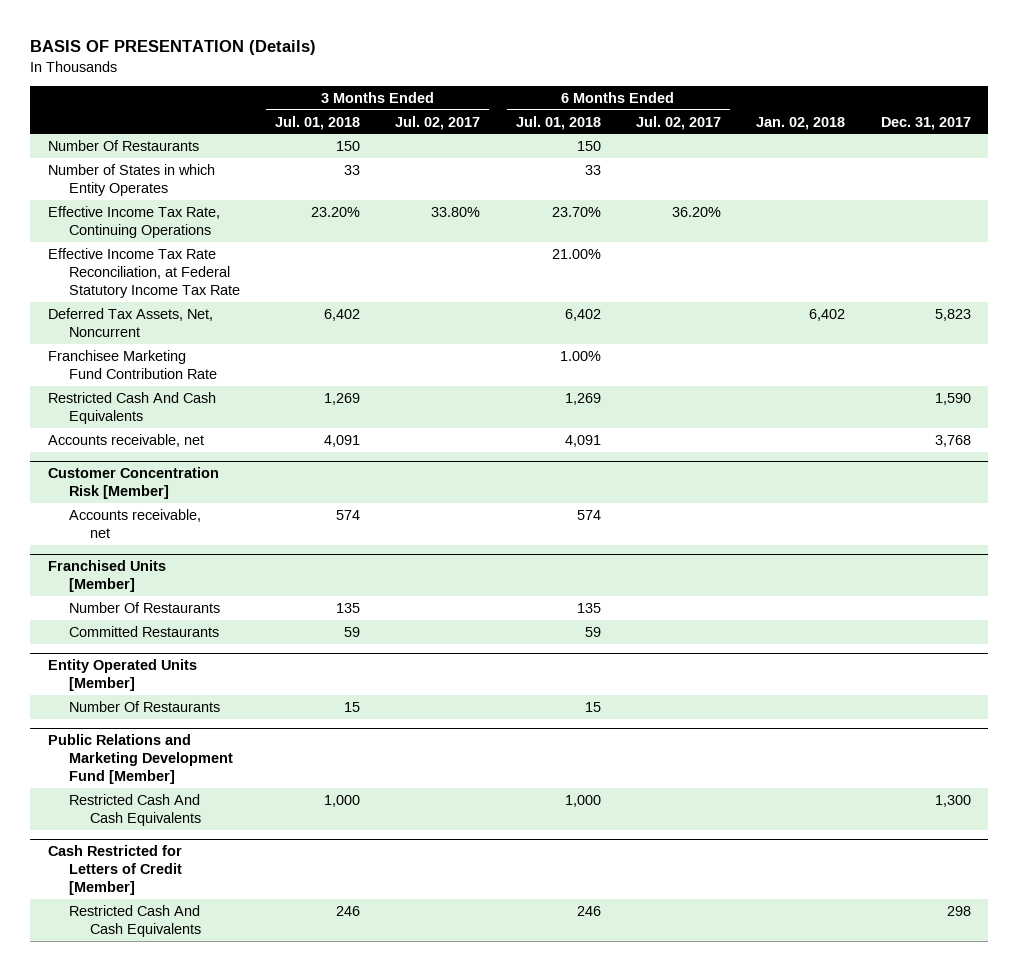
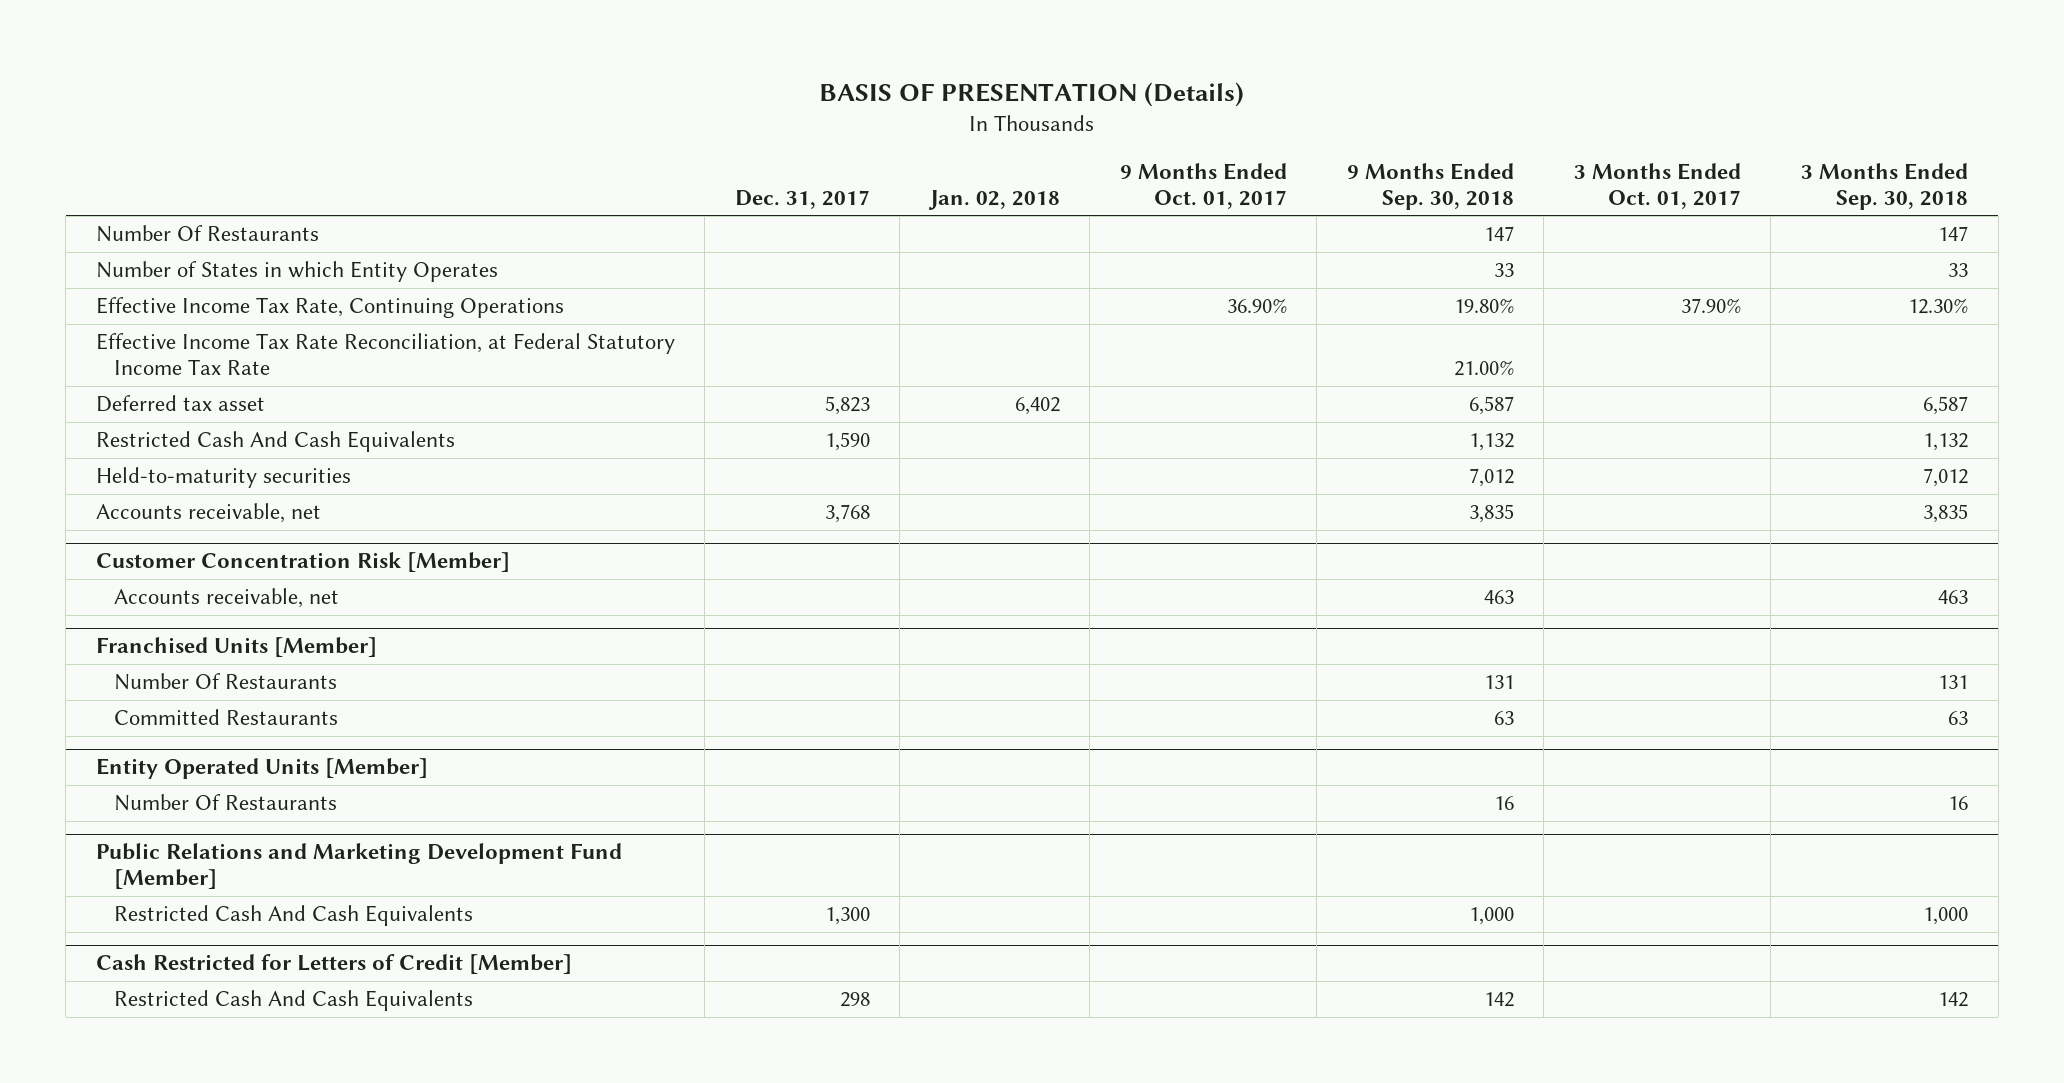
- | 3 Months Ended Jul. 01, 2018 | 3 Months Ended Jul. 02, 2017 | 6 Months Ended Jul. 01, 2018 | 6 Months Ended Jul. 02, 2017 | Jan. 02, 2018 | Dec. 31, 2017
+ | Dec. 31, 2017 | Jan. 02, 2018 | 9 Months Ended Oct. 01, 2017 | 9 Months Ended Sep. 30, 2018 | 3 Months Ended Oct. 01, 2017 | 3 Months Ended Sep. 30, 2018
- Deferred Tax Assets, Net, Noncurrent | 6,402 | | 6,402 | | 6,402 | 5,823
- Franchisee Marketing Fund Contribution Rate | | | 1.00% | | |
+ Deferred tax asset | 5,823 | 6,402 | | 6,587 | | 6,587
+ Held-to-maturity securities | | | | 7,012 | | 7,012

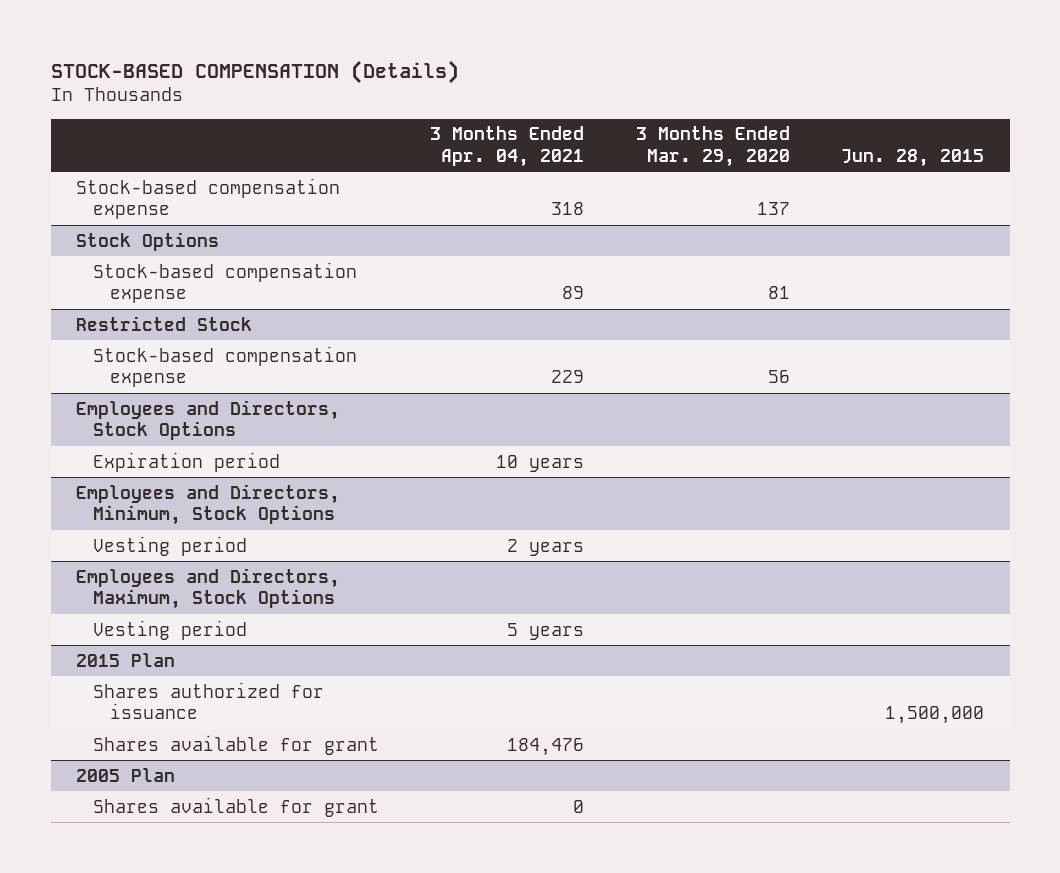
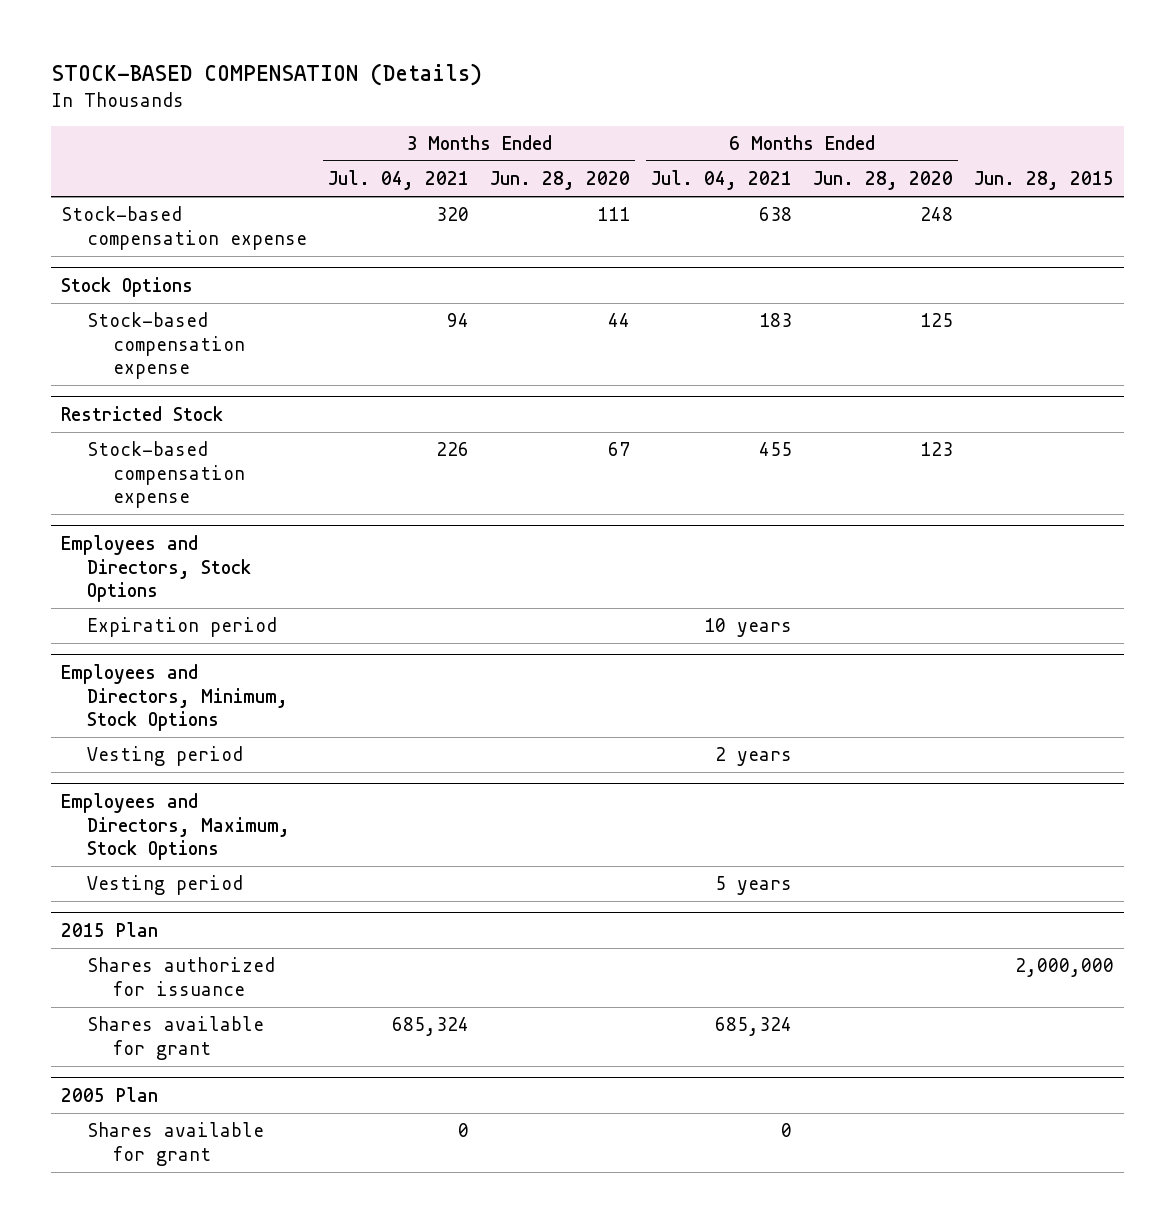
- | 3 Months Ended Apr. 04, 2021 | 3 Months Ended Mar. 29, 2020 | Jun. 28, 2015
+ | 3 Months Ended Jul. 04, 2021 | 3 Months Ended Jun. 28, 2020 | 6 Months Ended Jul. 04, 2021 | 6 Months Ended Jun. 28, 2020 | Jun. 28, 2015
@ 2015 Plan
- Shares authorized for issuance | | | 1,500,000
+ Shares authorized for issuance | | | | | 2,000,000

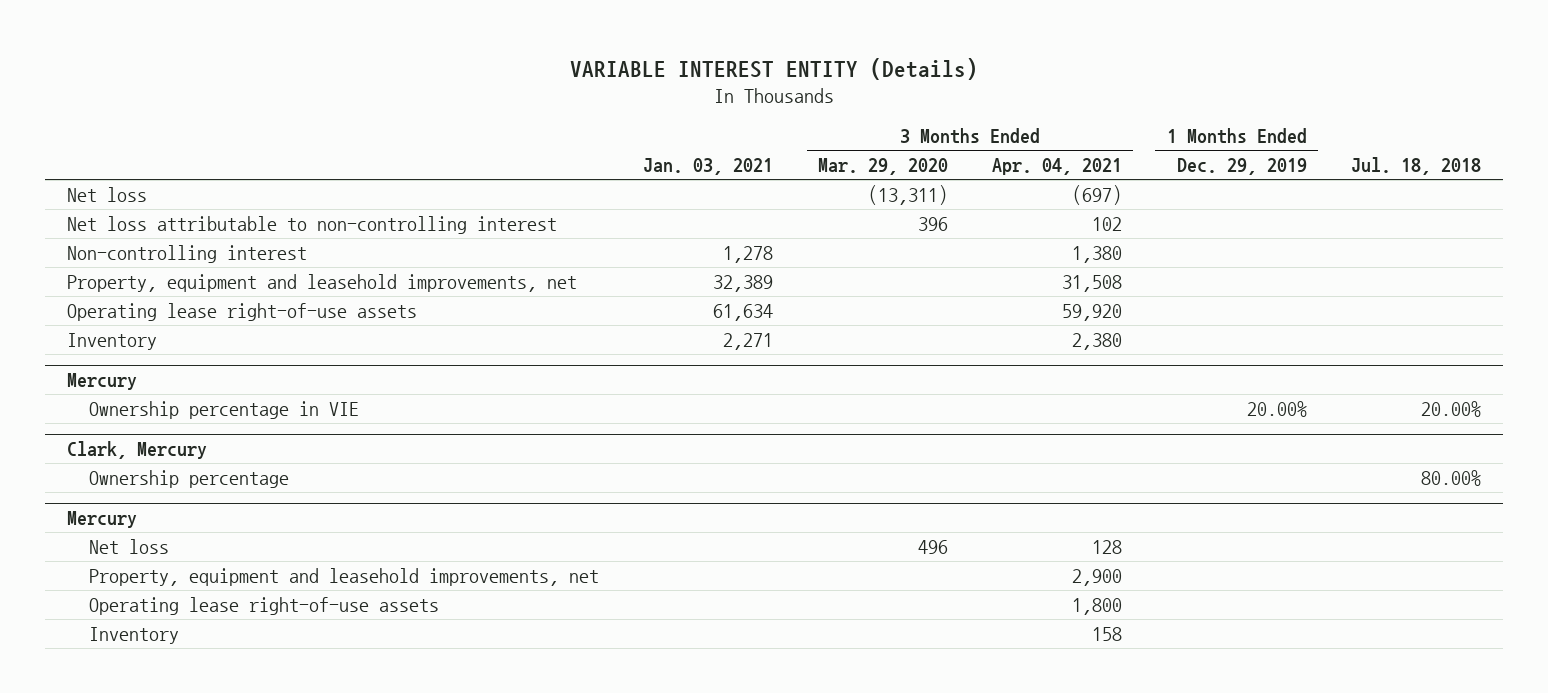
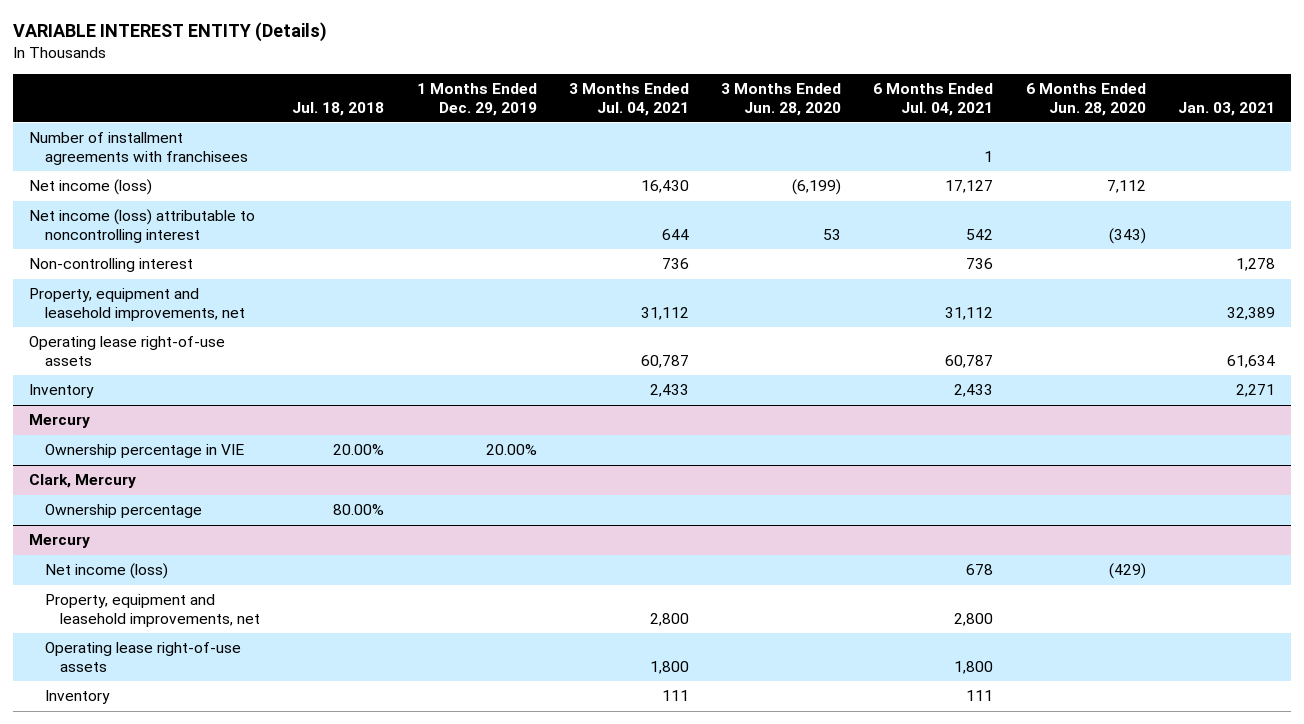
- | Jan. 03, 2021 | 3 Months Ended Mar. 29, 2020 | 3 Months Ended Apr. 04, 2021 | 1 Months Ended Dec. 29, 2019 | Jul. 18, 2018
+ | Jul. 18, 2018 | 1 Months Ended Dec. 29, 2019 | 3 Months Ended Jul. 04, 2021 | 3 Months Ended Jun. 28, 2020 | 6 Months Ended Jul. 04, 2021 | 6 Months Ended Jun. 28, 2020 | Jan. 03, 2021
- Net loss | | (13,311) | (697) | |
- Net loss attributable to non-controlling interest | | 396 | 102 | |
+ Number of installment agreements with franchisees | | | | | 1 | |
+ Net income (loss) | | | 16,430 | (6,199) | 17,127 | 7,112 |
+ Net income (loss) attributable to noncontrolling interest | | | 644 | 53 | 542 | (343) |
@ Mercury
- Net loss | | 496 | 128 | |
+ Net income (loss) | | | | | 678 | (429) |

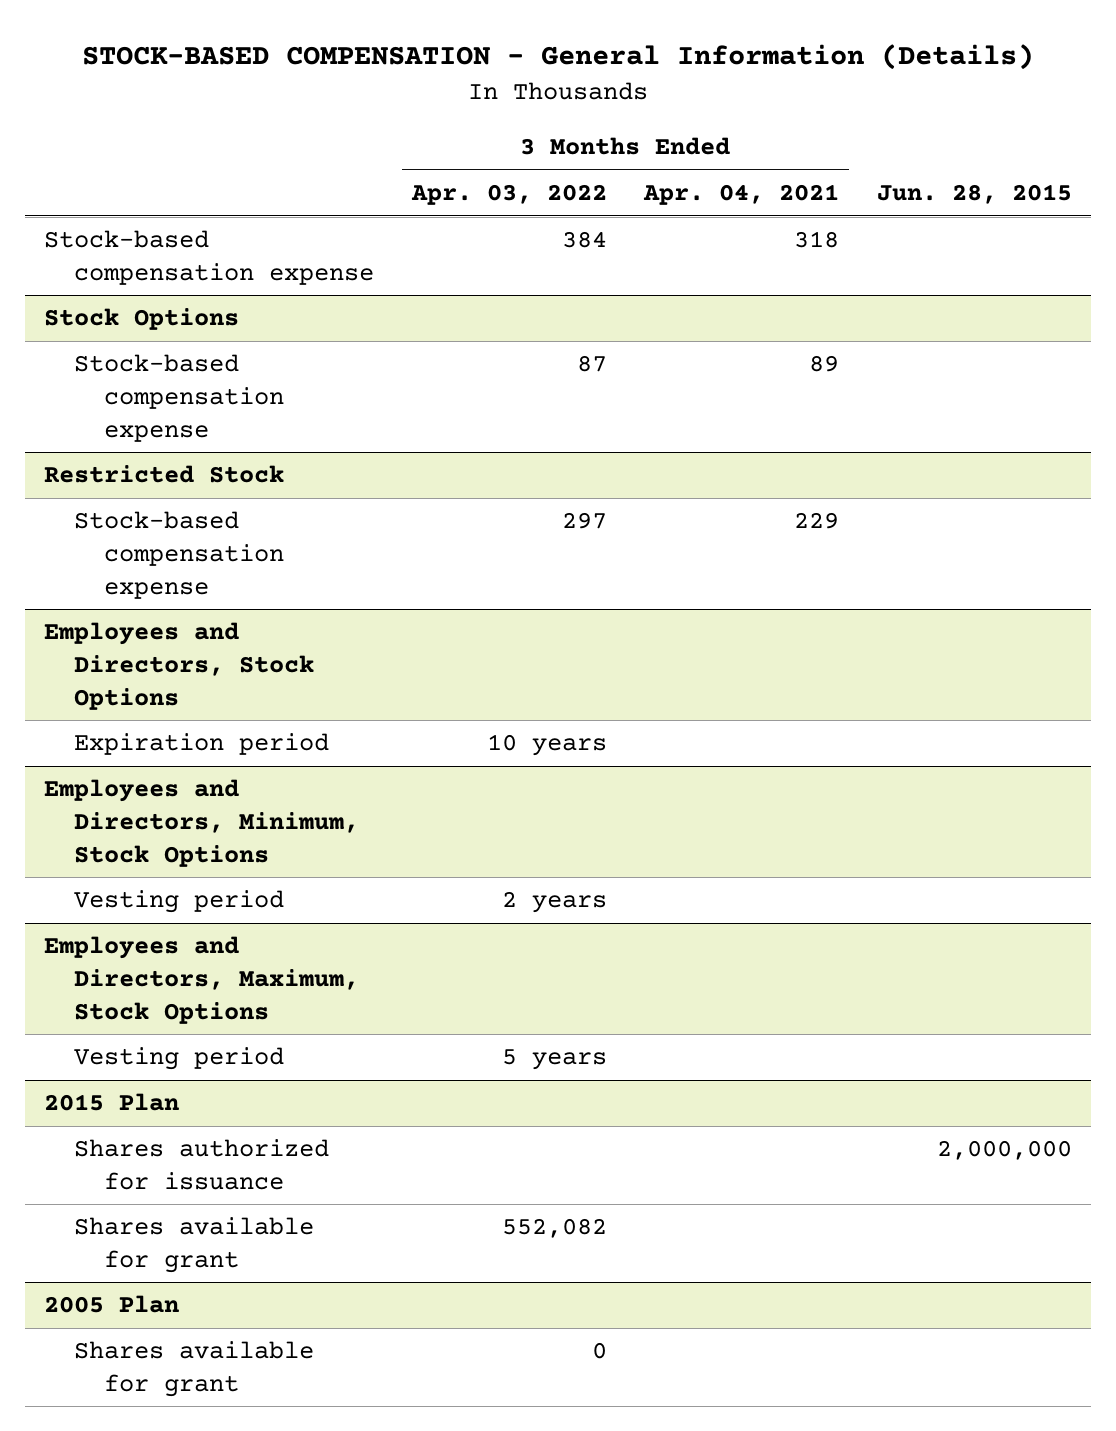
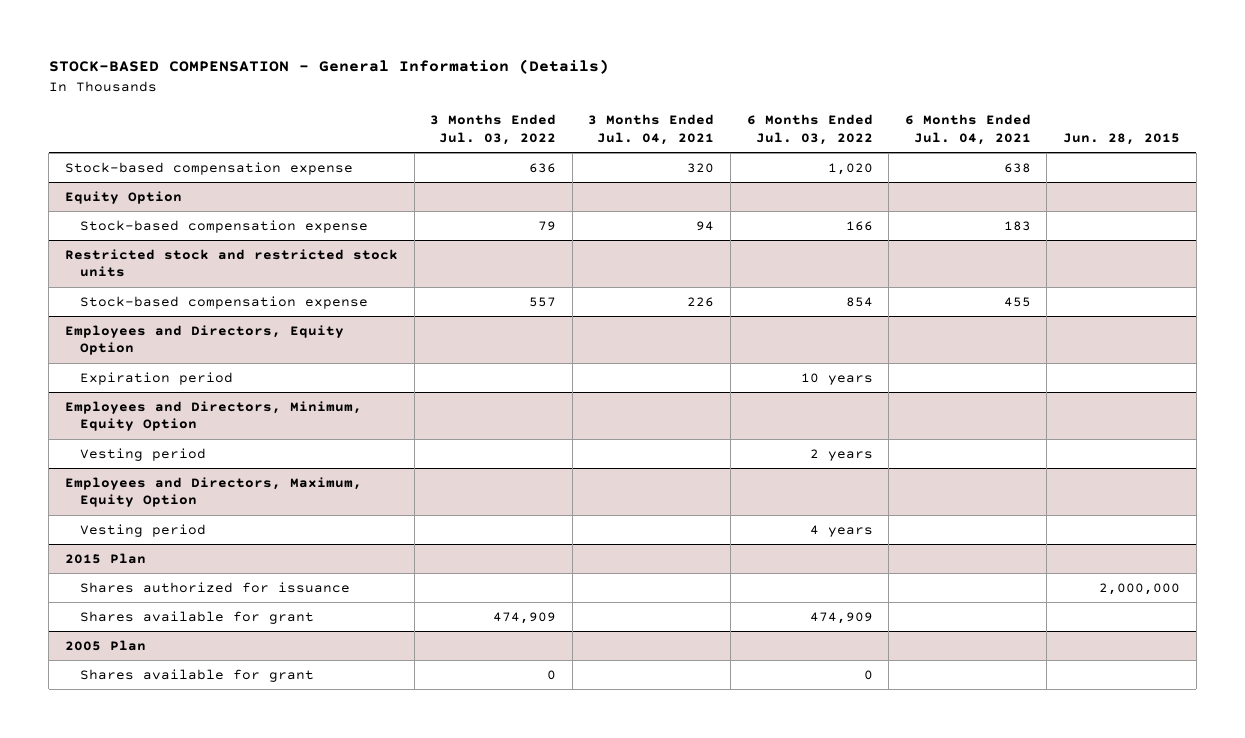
- | 3 Months Ended Apr. 03, 2022 | 3 Months Ended Apr. 04, 2021 | Jun. 28, 2015
+ | 3 Months Ended Jul. 03, 2022 | 3 Months Ended Jul. 04, 2021 | 6 Months Ended Jul. 03, 2022 | 6 Months Ended Jul. 04, 2021 | Jun. 28, 2015
- Stock Options
+ Equity Option
- Restricted Stock
+ Restricted stock and restricted stock units
- Employees and Directors, Stock Options
+ Employees and Directors, Equity Option
- Employees and Directors, Minimum, Stock Options
+ Employees and Directors, Minimum, Equity Option
- Employees and Directors, Maximum, Stock Options
+ Employees and Directors, Maximum, Equity Option

